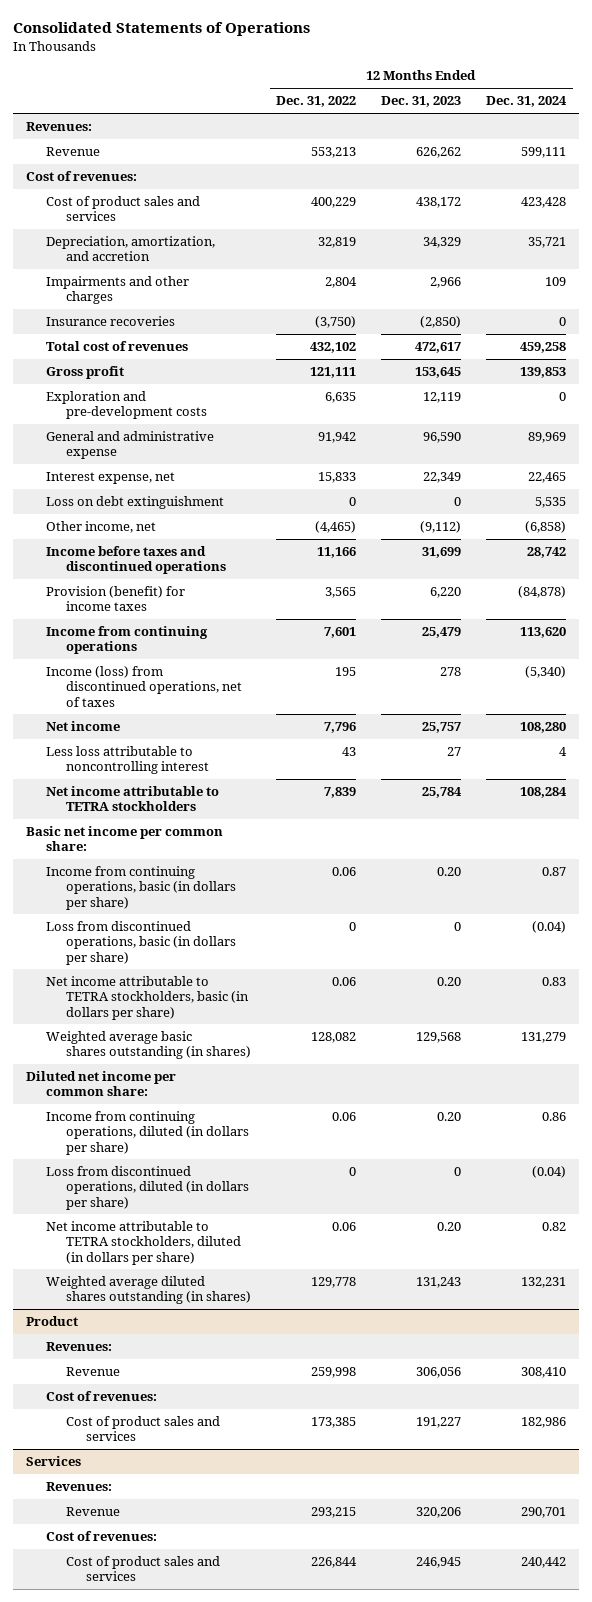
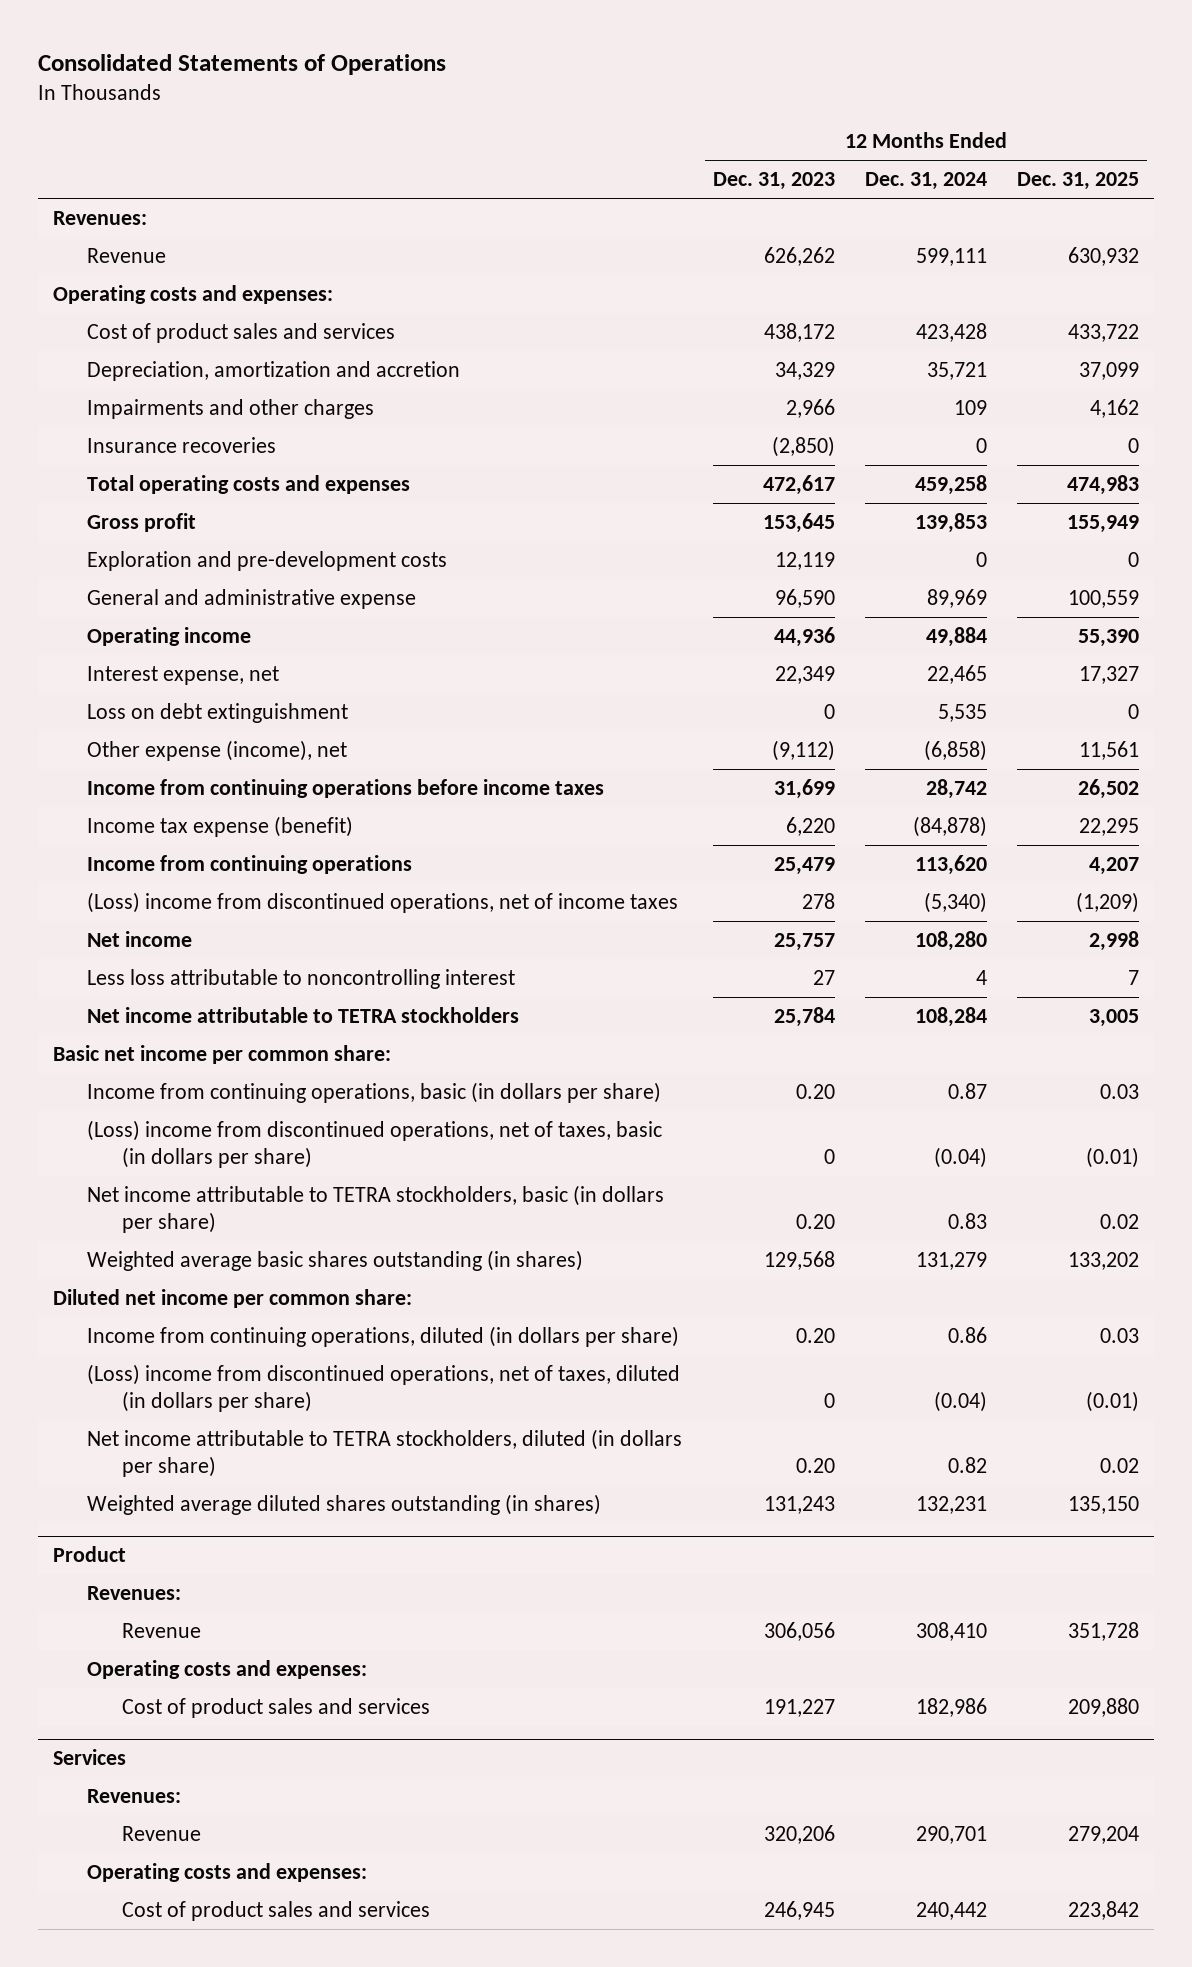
- | 12 Months Ended Dec. 31, 2022 | 12 Months Ended Dec. 31, 2023 | 12 Months Ended Dec. 31, 2024
+ | 12 Months Ended Dec. 31, 2023 | 12 Months Ended Dec. 31, 2024 | 12 Months Ended Dec. 31, 2025
- Cost of revenues:
+ Operating costs and expenses:
- Depreciation, amortization, and accretion | 32,819 | 34,329 | 35,721
+ Depreciation, amortization and accretion | 34,329 | 35,721 | 37,099
- Total cost of revenues | 432,102 | 472,617 | 459,258
+ Total operating costs and expenses | 472,617 | 459,258 | 474,983
+ Operating income | 44,936 | 49,884 | 55,390
- Other income, net | (4,465) | (9,112) | (6,858)
- Income before taxes and discontinued operations | 11,166 | 31,699 | 28,742
- Provision (benefit) for income taxes | 3,565 | 6,220 | (84,878)
+ Other expense (income), net | (9,112) | (6,858) | 11,561
+ Income from continuing operations before income taxes | 31,699 | 28,742 | 26,502
+ Income tax expense (benefit) | 6,220 | (84,878) | 22,295
- Income (loss) from discontinued operations, net of taxes | 195 | 278 | (5,340)
+ (Loss) income from discontinued operations, net of income taxes | 278 | (5,340) | (1,209)
- Loss from discontinued operations, basic (in dollars per share) | 0 | 0 | (0.04)
+ (Loss) income from discontinued operations, net of taxes, basic (in dollars per share) | 0 | (0.04) | (0.01)
- Loss from discontinued operations, diluted (in dollars per share) | 0 | 0 | (0.04)
+ (Loss) income from discontinued operations, net of taxes, diluted (in dollars per share) | 0 | (0.04) | (0.01)
@ Product
- Cost of revenues:
+ Operating costs and expenses:
@ Services
- Cost of revenues:
+ Operating costs and expenses:

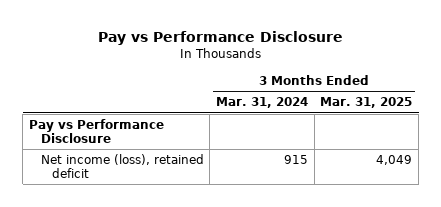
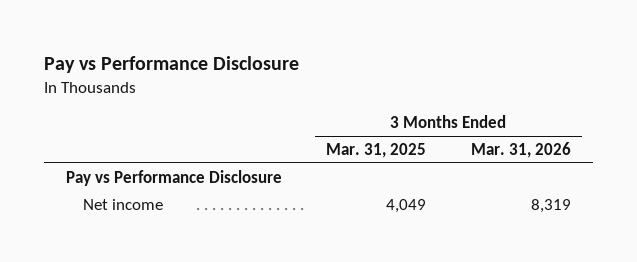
- | 3 Months Ended Mar. 31, 2024 | 3 Months Ended Mar. 31, 2025
+ | 3 Months Ended Mar. 31, 2025 | 3 Months Ended Mar. 31, 2026
- Net income (loss), retained deficit | 915 | 4,049
+ Net income | 4,049 | 8,319

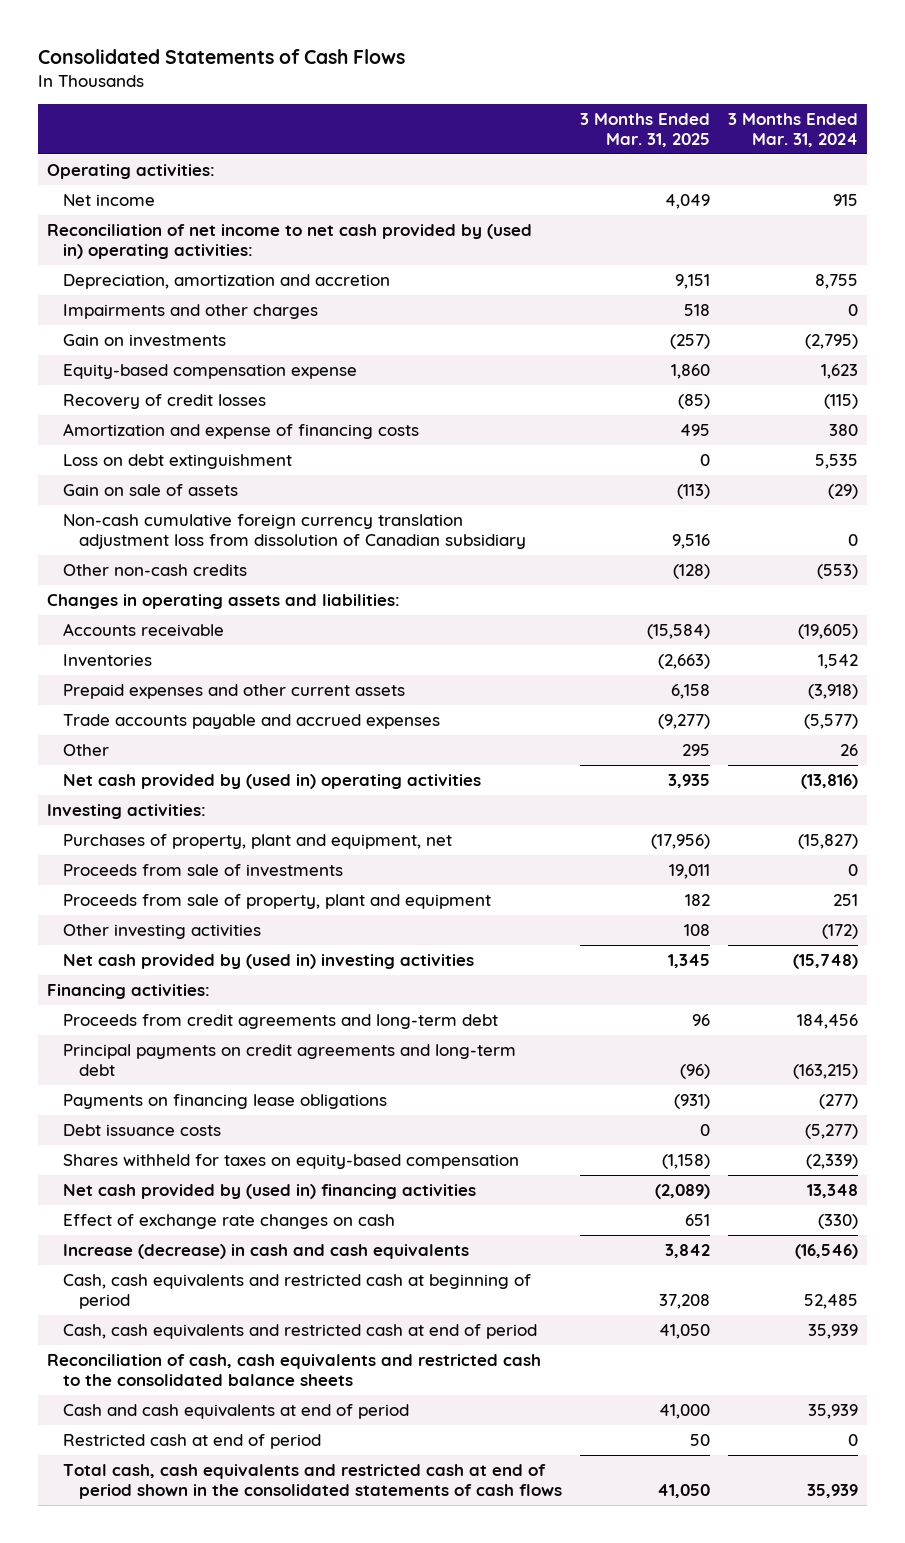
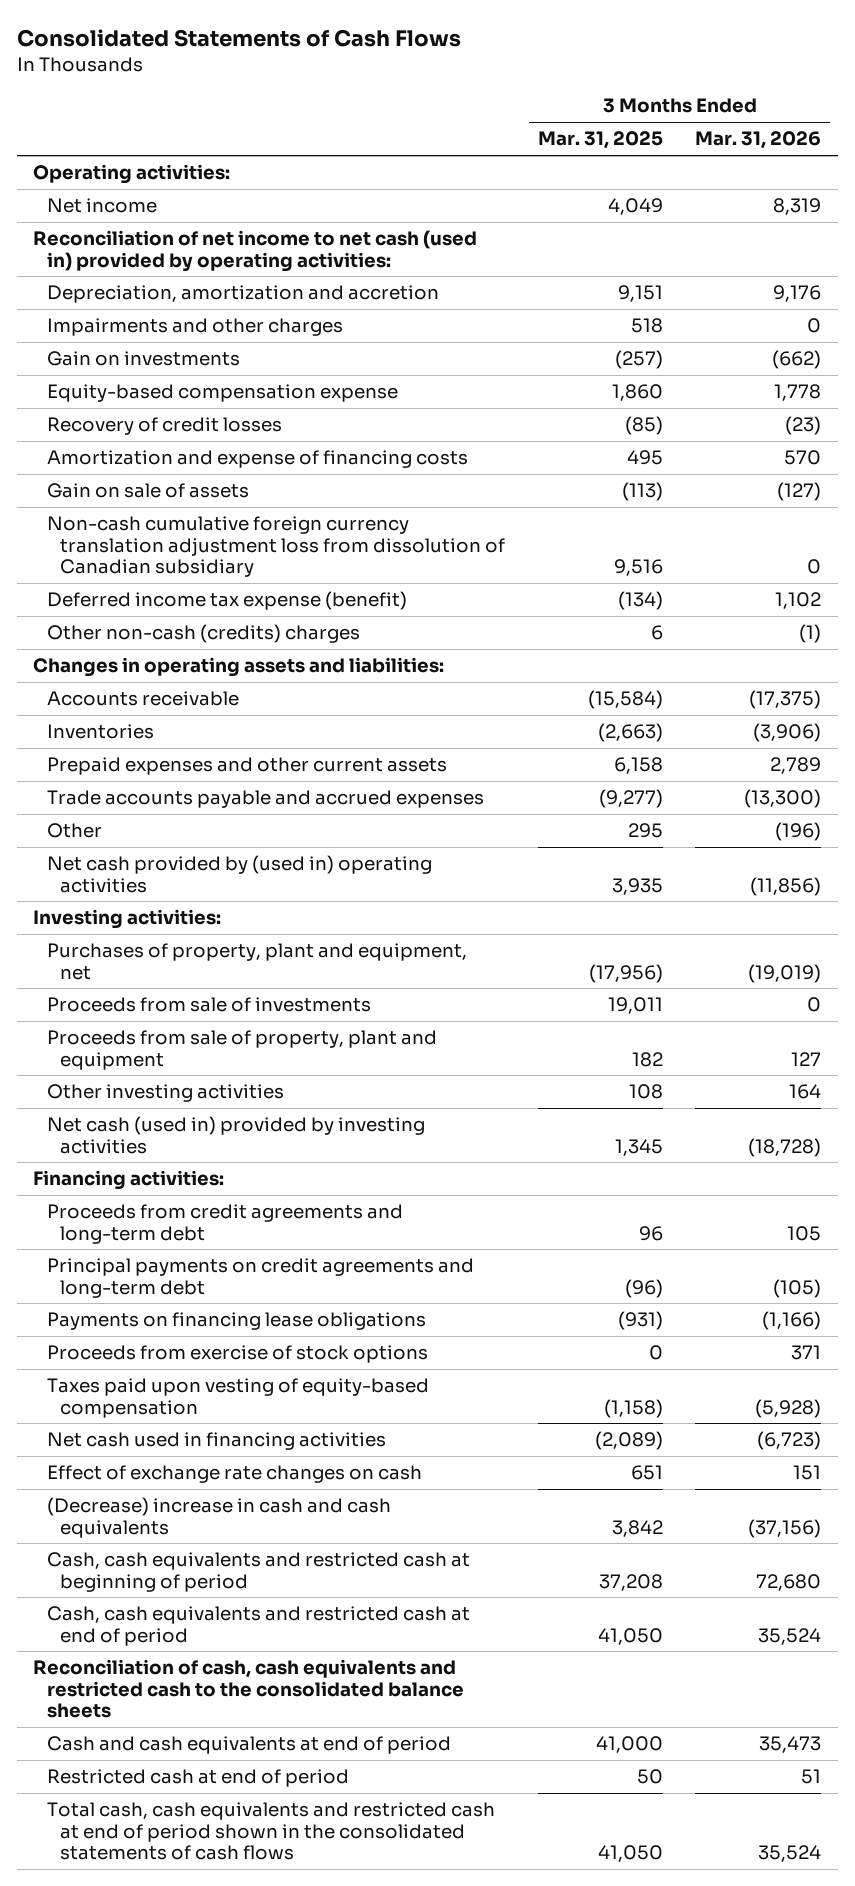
- | 3 Months Ended Mar. 31, 2025 | 3 Months Ended Mar. 31, 2024
+ | 3 Months Ended Mar. 31, 2025 | 3 Months Ended Mar. 31, 2026
- Reconciliation of net income to net cash provided by (used in) operating activities:
+ Reconciliation of net income to net cash (used in) provided by operating activities:
- Loss on debt extinguishment | 0 | 5,535
- Other non-cash credits | (128) | (553)
+ Deferred income tax expense (benefit) | (134) | 1,102
+ Other non-cash (credits) charges | 6 | (1)
- Net cash provided by (used in) investing activities | 1,345 | (15,748)
+ Net cash (used in) provided by investing activities | 1,345 | (18,728)
- Debt issuance costs | 0 | (5,277)
- Shares withheld for taxes on equity-based compensation | (1,158) | (2,339)
- Net cash provided by (used in) financing activities | (2,089) | 13,348
+ Proceeds from exercise of stock options | 0 | 371
+ Taxes paid upon vesting of equity-based compensation | (1,158) | (5,928)
+ Net cash used in financing activities | (2,089) | (6,723)
- Increase (decrease) in cash and cash equivalents | 3,842 | (16,546)
+ (Decrease) increase in cash and cash equivalents | 3,842 | (37,156)

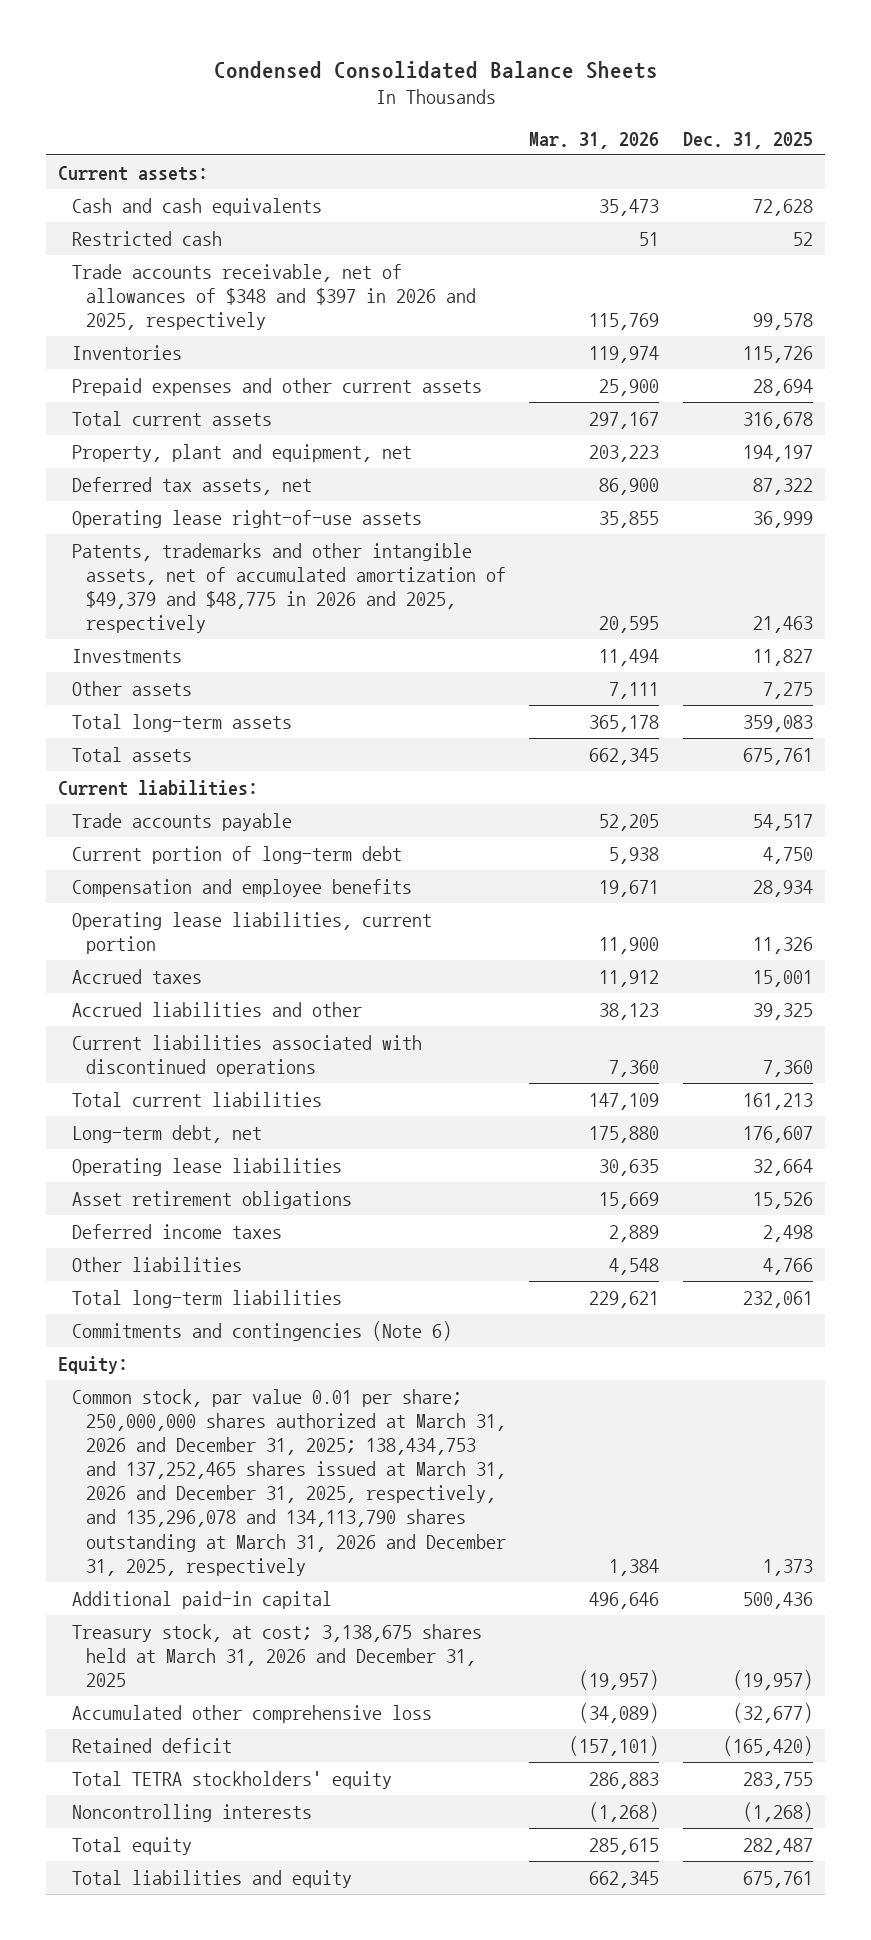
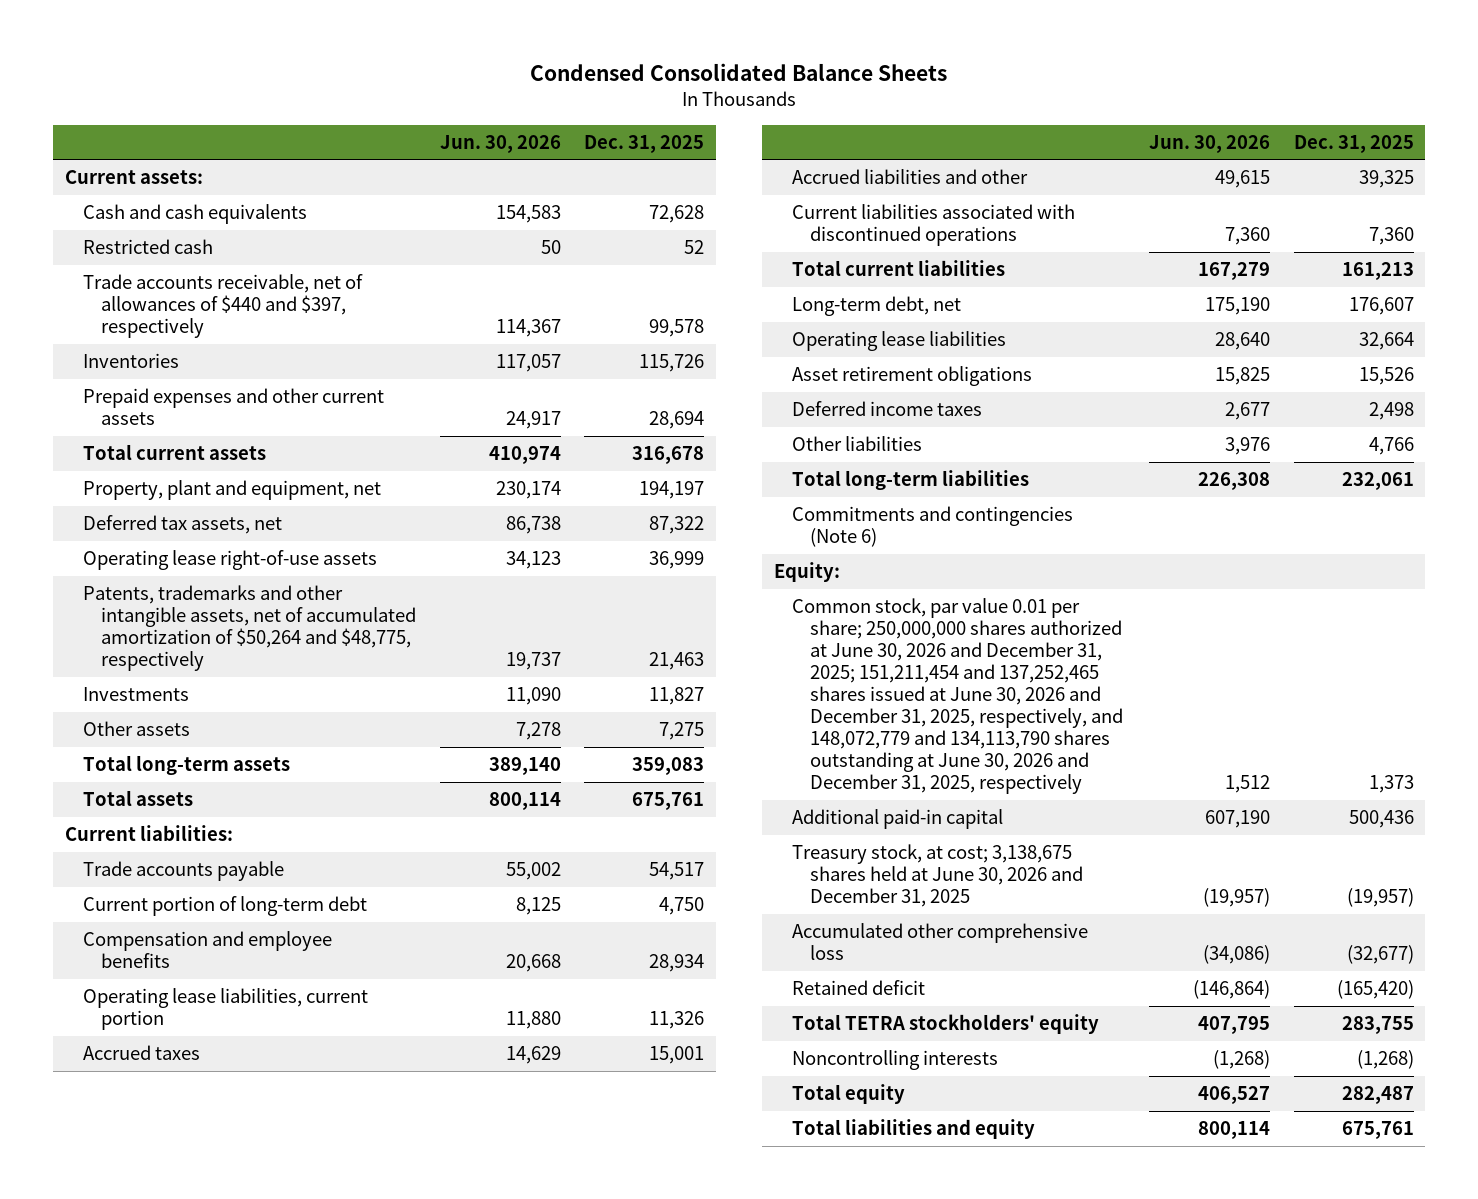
- | Mar. 31, 2026 | Dec. 31, 2025
+ | Jun. 30, 2026 | Dec. 31, 2025
- Trade accounts receivable, net of allowances of $348 and $397 in 2026 and 2025, respectively | 115,769 | 99,578
+ Trade accounts receivable, net of allowances of $440 and $397, respectively | 114,367 | 99,578
- Patents, trademarks and other intangible assets, net of accumulated amortization of $49,379 and $48,775 in 2026 and 2025, respectively | 20,595 | 21,463
+ Patents, trademarks and other intangible assets, net of accumulated amortization of $50,264 and $48,775, respectively | 19,737 | 21,463
- Common stock, par value 0.01 per share; 250,000,000 shares authorized at March 31, 2026 and December 31, 2025; 138,434,753 and 137,252,465 shares issued at March 31, 2026 and December 31, 2025, respectively, and 135,296,078 and 134,113,790 shares outstanding at March 31, 2026 and December 31, 2025, respectively | 1,384 | 1,373
+ Common stock, par value 0.01 per share; 250,000,000 shares authorized at June 30, 2026 and December 31, 2025; 151,211,454 and 137,252,465 shares issued at June 30, 2026 and December 31, 2025, respectively, and 148,072,779 and 134,113,790 shares outstanding at June 30, 2026 and December 31, 2025, respectively | 1,512 | 1,373
- Treasury stock, at cost; 3,138,675 shares held at March 31, 2026 and December 31, 2025 | (19,957) | (19,957)
+ Treasury stock, at cost; 3,138,675 shares held at June 30, 2026 and December 31, 2025 | (19,957) | (19,957)

